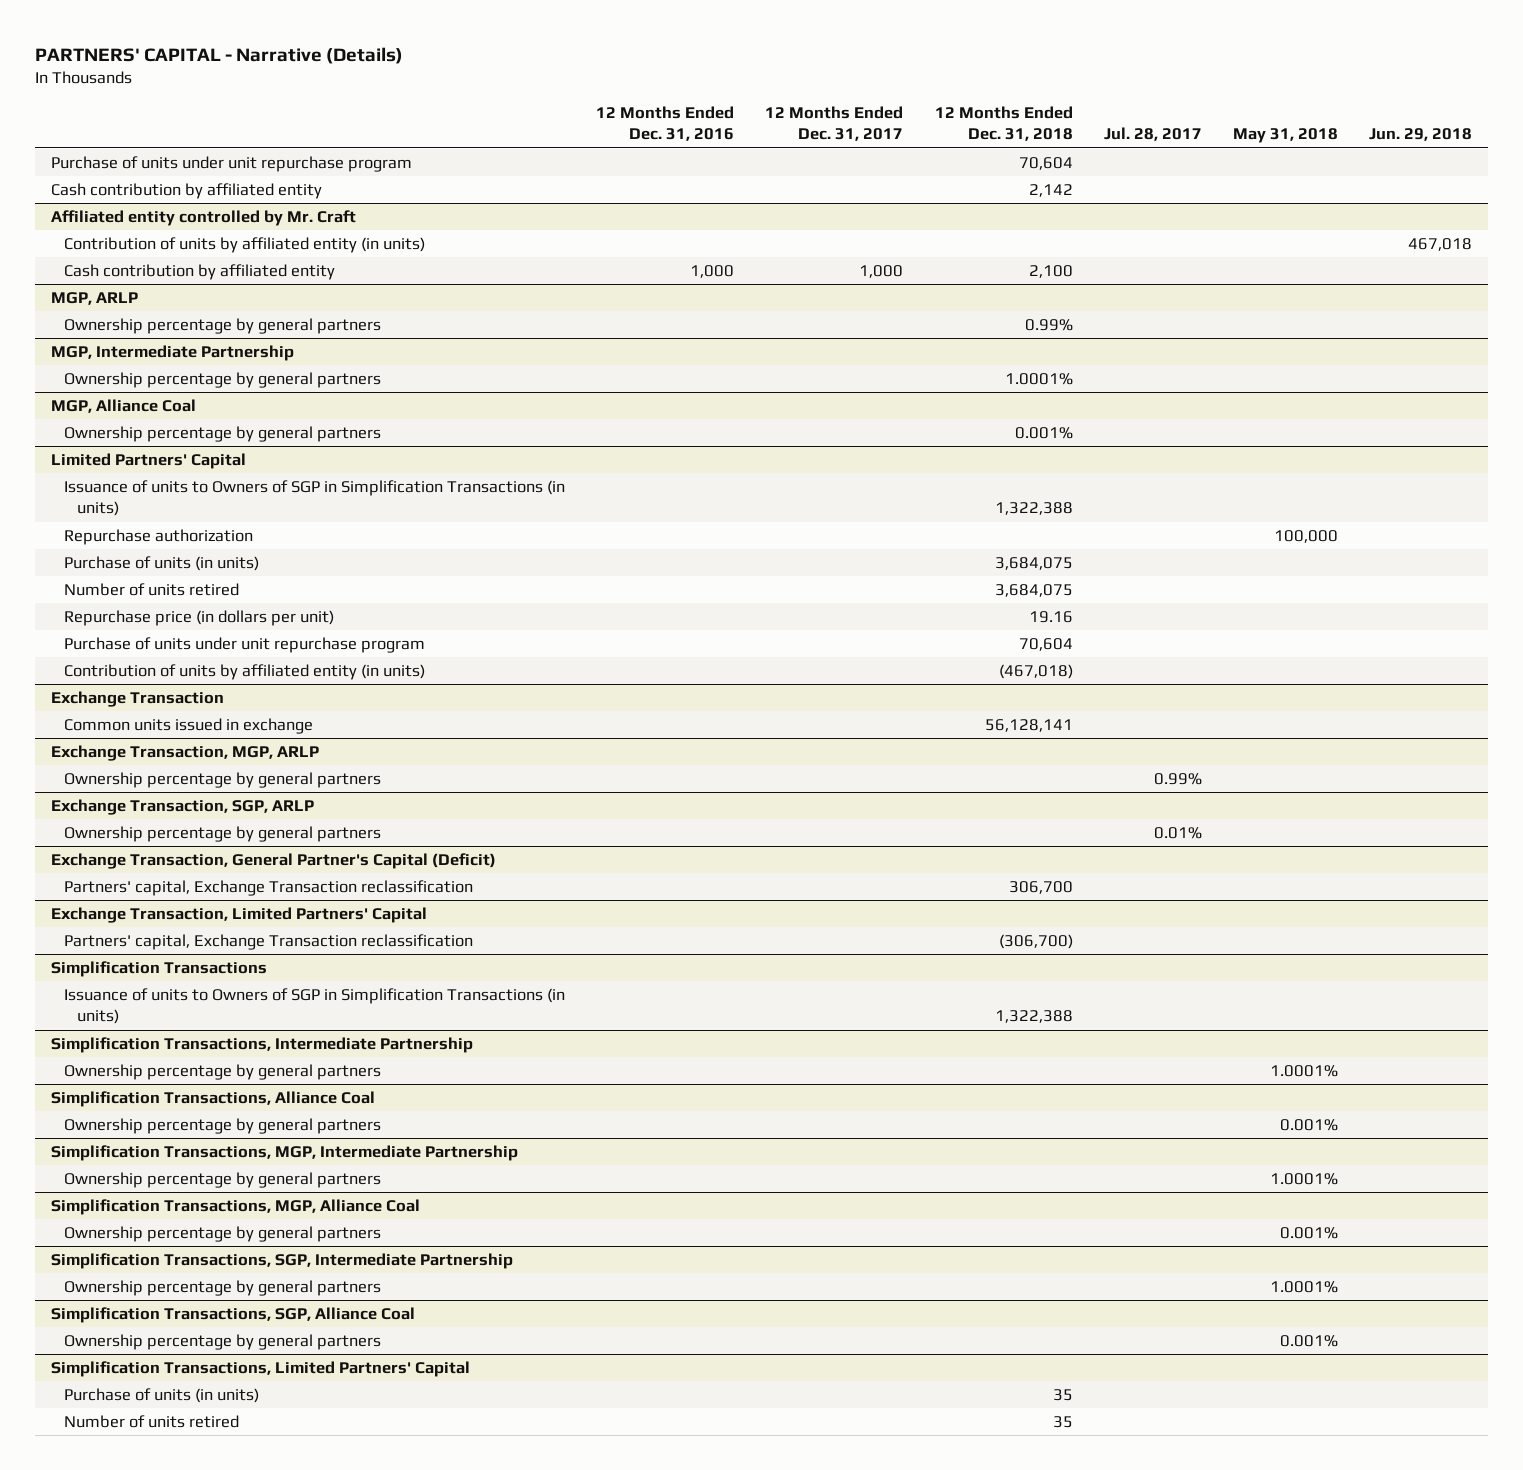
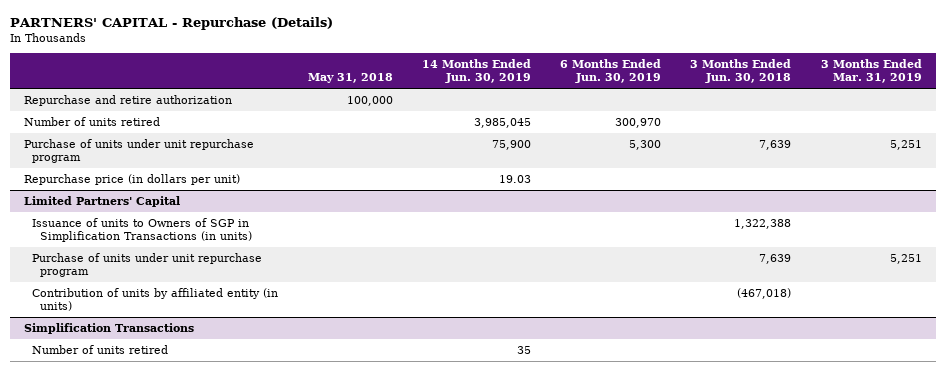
- PARTNERS' CAPITAL - Narrative (Details)
+ PARTNERS' CAPITAL - Repurchase (Details)
- | 12 Months Ended Dec. 31, 2016 | 12 Months Ended Dec. 31, 2017 | 12 Months Ended Dec. 31, 2018 | Jul. 28, 2017 | May 31, 2018 | Jun. 29, 2018
+ | May 31, 2018 | 14 Months Ended Jun. 30, 2019 | 6 Months Ended Jun. 30, 2019 | 3 Months Ended Jun. 30, 2018 | 3 Months Ended Mar. 31, 2019
+ Repurchase and retire authorization | 100,000 | | | |
+ Number of units retired | | 3,985,045 | 300,970 | |
- Cash contribution by affiliated entity | | | 2,142 | | |
- Affiliated entity controlled by Mr. Craft
- Contribution of units by affiliated entity (in units) | | | | | | 467,018
- Cash contribution by affiliated entity | 1,000 | 1,000 | 2,100 | | |
- MGP, ARLP
- Ownership percentage by general partners | | | 0.99% | | |
- MGP, Intermediate Partnership
- Ownership percentage by general partners | | | 1.0001% | | |
- MGP, Alliance Coal
- Ownership percentage by general partners | | | 0.001% | | |
+ Repurchase price (in dollars per unit) | | 19.03 | | |
@ Limited Partners' Capital
- Repurchase authorization | | | | | 100,000 |
- Purchase of units (in units) | | | 3,684,075 | | |
- Number of units retired | | | 3,684,075 | | |
- Repurchase price (in dollars per unit) | | | 19.16 | | |
- Exchange Transaction
- Common units issued in exchange | | | 56,128,141 | | |
- Exchange Transaction, MGP, ARLP
- Ownership percentage by general partners | | | | 0.99% | |
- Exchange Transaction, SGP, ARLP
- Ownership percentage by general partners | | | | 0.01% | |
- Exchange Transaction, General Partner's Capital (Deficit)
- Partners' capital, Exchange Transaction reclassification | | | 306,700 | | |
- Exchange Transaction, Limited Partners' Capital
- Partners' capital, Exchange Transaction reclassification | | | (306,700) | | |
@ Simplification Transactions
- Issuance of units to Owners of SGP in Simplification Transactions (in units) | | | 1,322,388 | | |
- Simplification Transactions, Intermediate Partnership
- Ownership percentage by general partners | | | | | 1.0001% |
- Simplification Transactions, Alliance Coal
- Ownership percentage by general partners | | | | | 0.001% |
- Simplification Transactions, MGP, Intermediate Partnership
- Ownership percentage by general partners | | | | | 1.0001% |
- Simplification Transactions, MGP, Alliance Coal
- Ownership percentage by general partners | | | | | 0.001% |
- Simplification Transactions, SGP, Intermediate Partnership
- Ownership percentage by general partners | | | | | 1.0001% |
- Simplification Transactions, SGP, Alliance Coal
- Ownership percentage by general partners | | | | | 0.001% |
- Simplification Transactions, Limited Partners' Capital
- Purchase of units (in units) | | | 35 | | |
- Number of units retired | | | 35 | | |
@ Simplification Transactions
+ Number of units retired | | 35 | | |

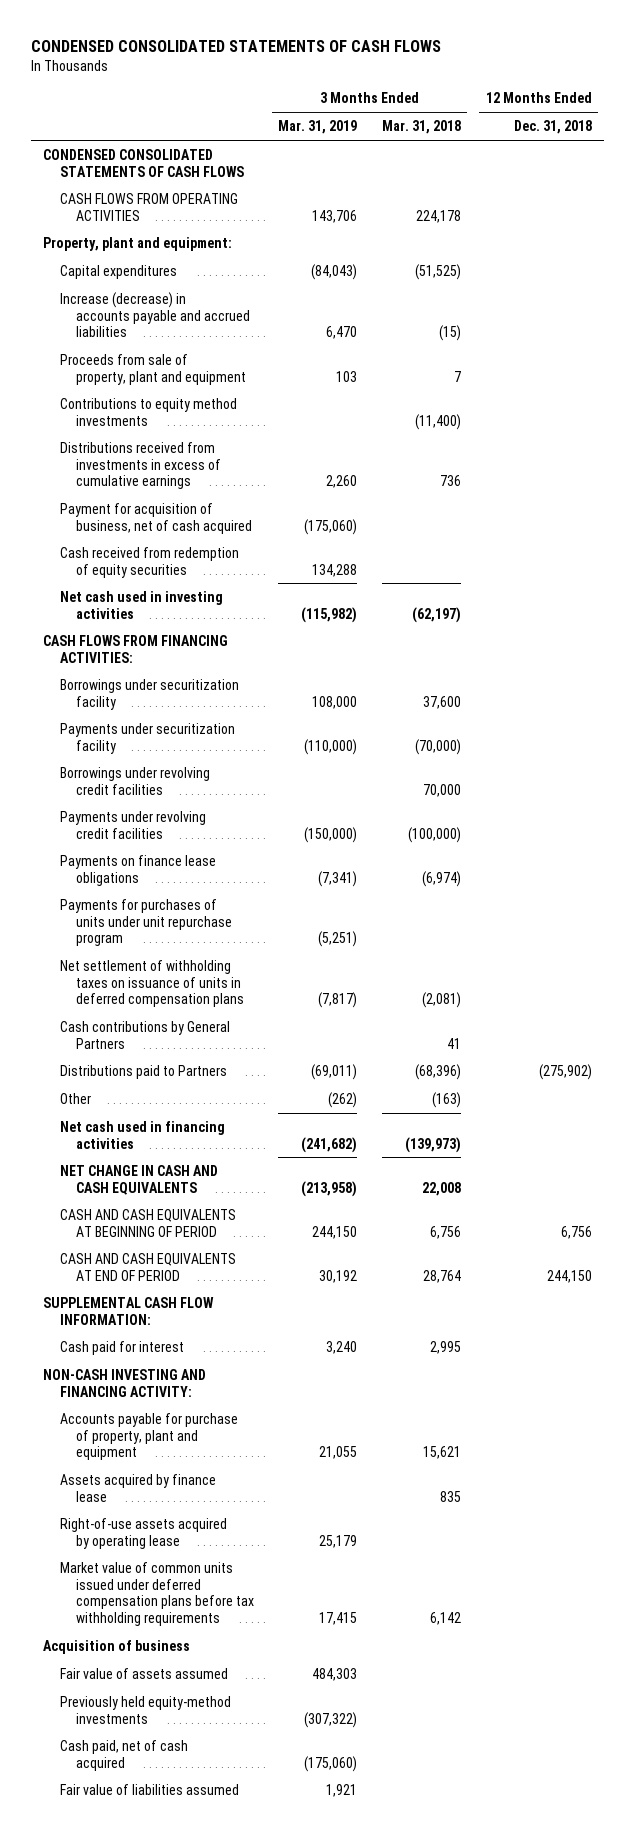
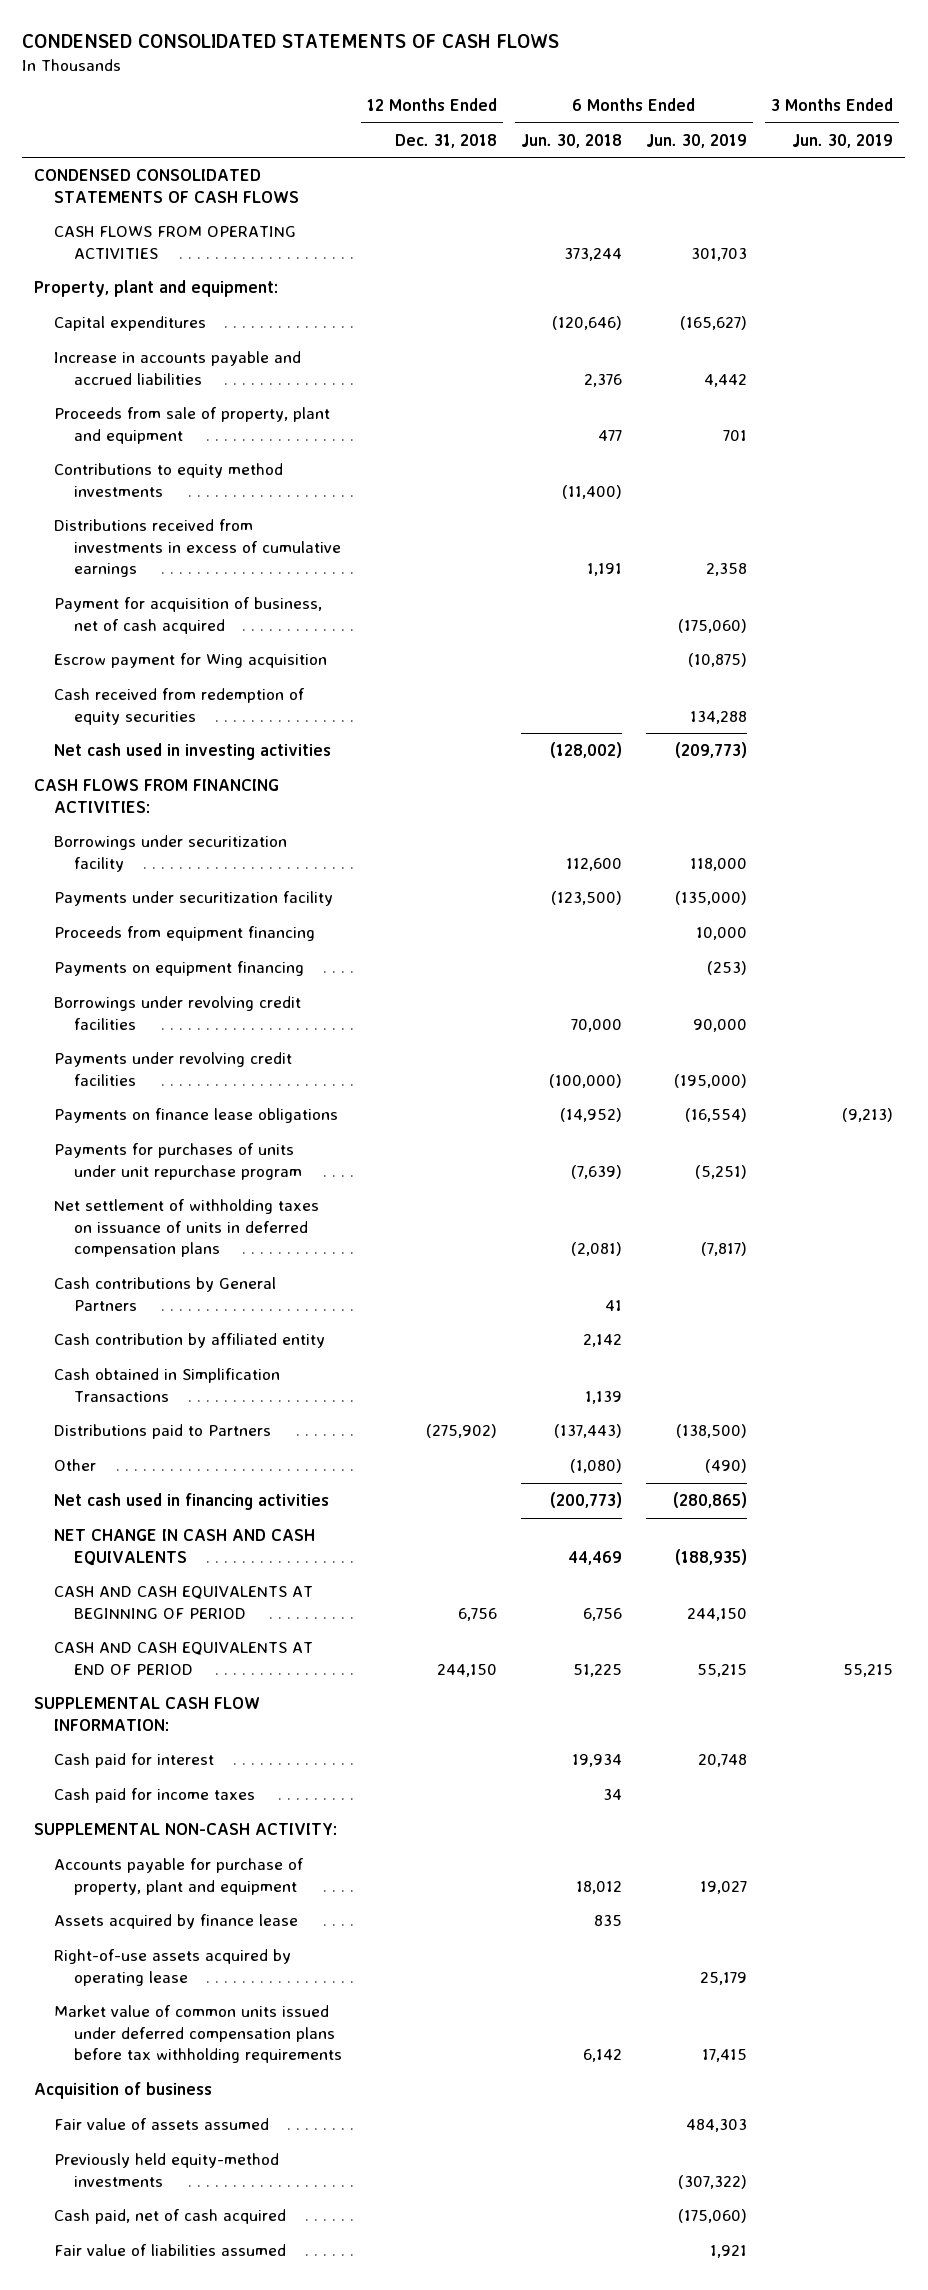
- | 3 Months Ended Mar. 31, 2019 | 3 Months Ended Mar. 31, 2018 | 12 Months Ended Dec. 31, 2018
+ | 12 Months Ended Dec. 31, 2018 | 6 Months Ended Jun. 30, 2018 | 6 Months Ended Jun. 30, 2019 | 3 Months Ended Jun. 30, 2019
- Increase (decrease) in accounts payable and accrued liabilities | 6,470 | (15) |
+ Increase in accounts payable and accrued liabilities | | 2,376 | 4,442 |
+ Escrow payment for Wing acquisition | | | (10,875) |
+ Proceeds from equipment financing | | | 10,000 |
+ Payments on equipment financing | | | (253) |
+ Cash contribution by affiliated entity | | 2,142 | |
+ Cash obtained in Simplification Transactions | | 1,139 | |
- NON-CASH INVESTING AND FINANCING ACTIVITY:
+ Cash paid for income taxes | | 34 | |
+ SUPPLEMENTAL NON-CASH ACTIVITY:

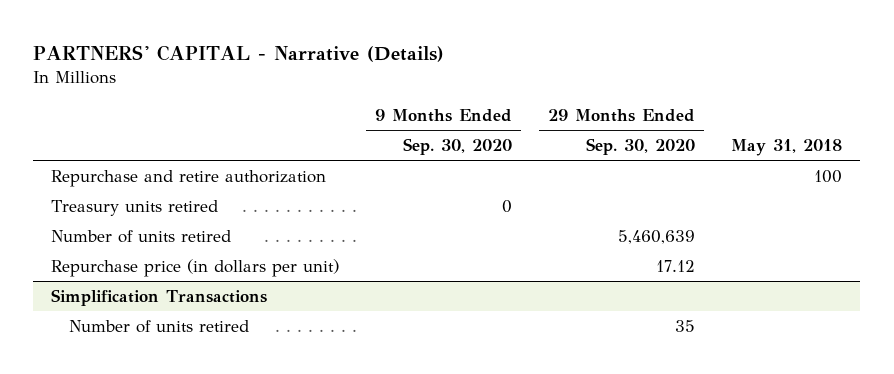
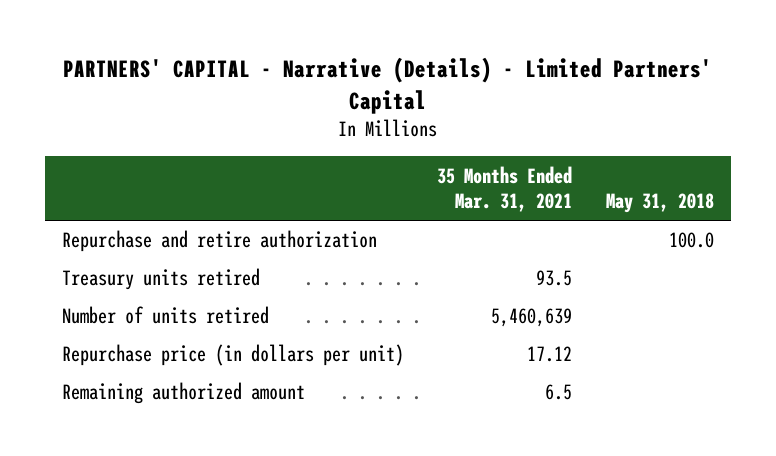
- PARTNERS' CAPITAL - Narrative (Details)
+ PARTNERS' CAPITAL - Narrative (Details) - Limited Partners' Capital
- | 9 Months Ended Sep. 30, 2020 | 29 Months Ended Sep. 30, 2020 | May 31, 2018
+ | 35 Months Ended Mar. 31, 2021 | May 31, 2018
- Repurchase and retire authorization | | | 100
+ Repurchase and retire authorization | | 100.0
- Simplification Transactions
- Number of units retired | | 35 |
+ Remaining authorized amount | 6.5 |

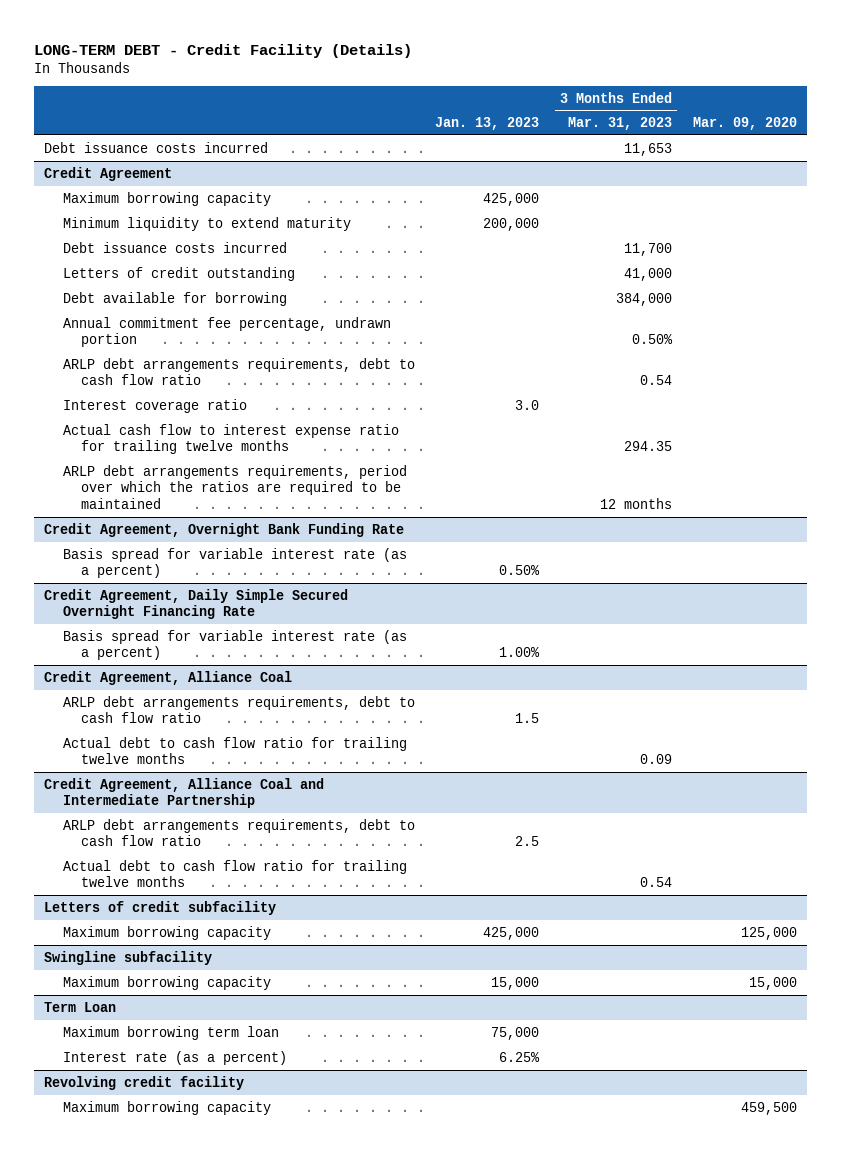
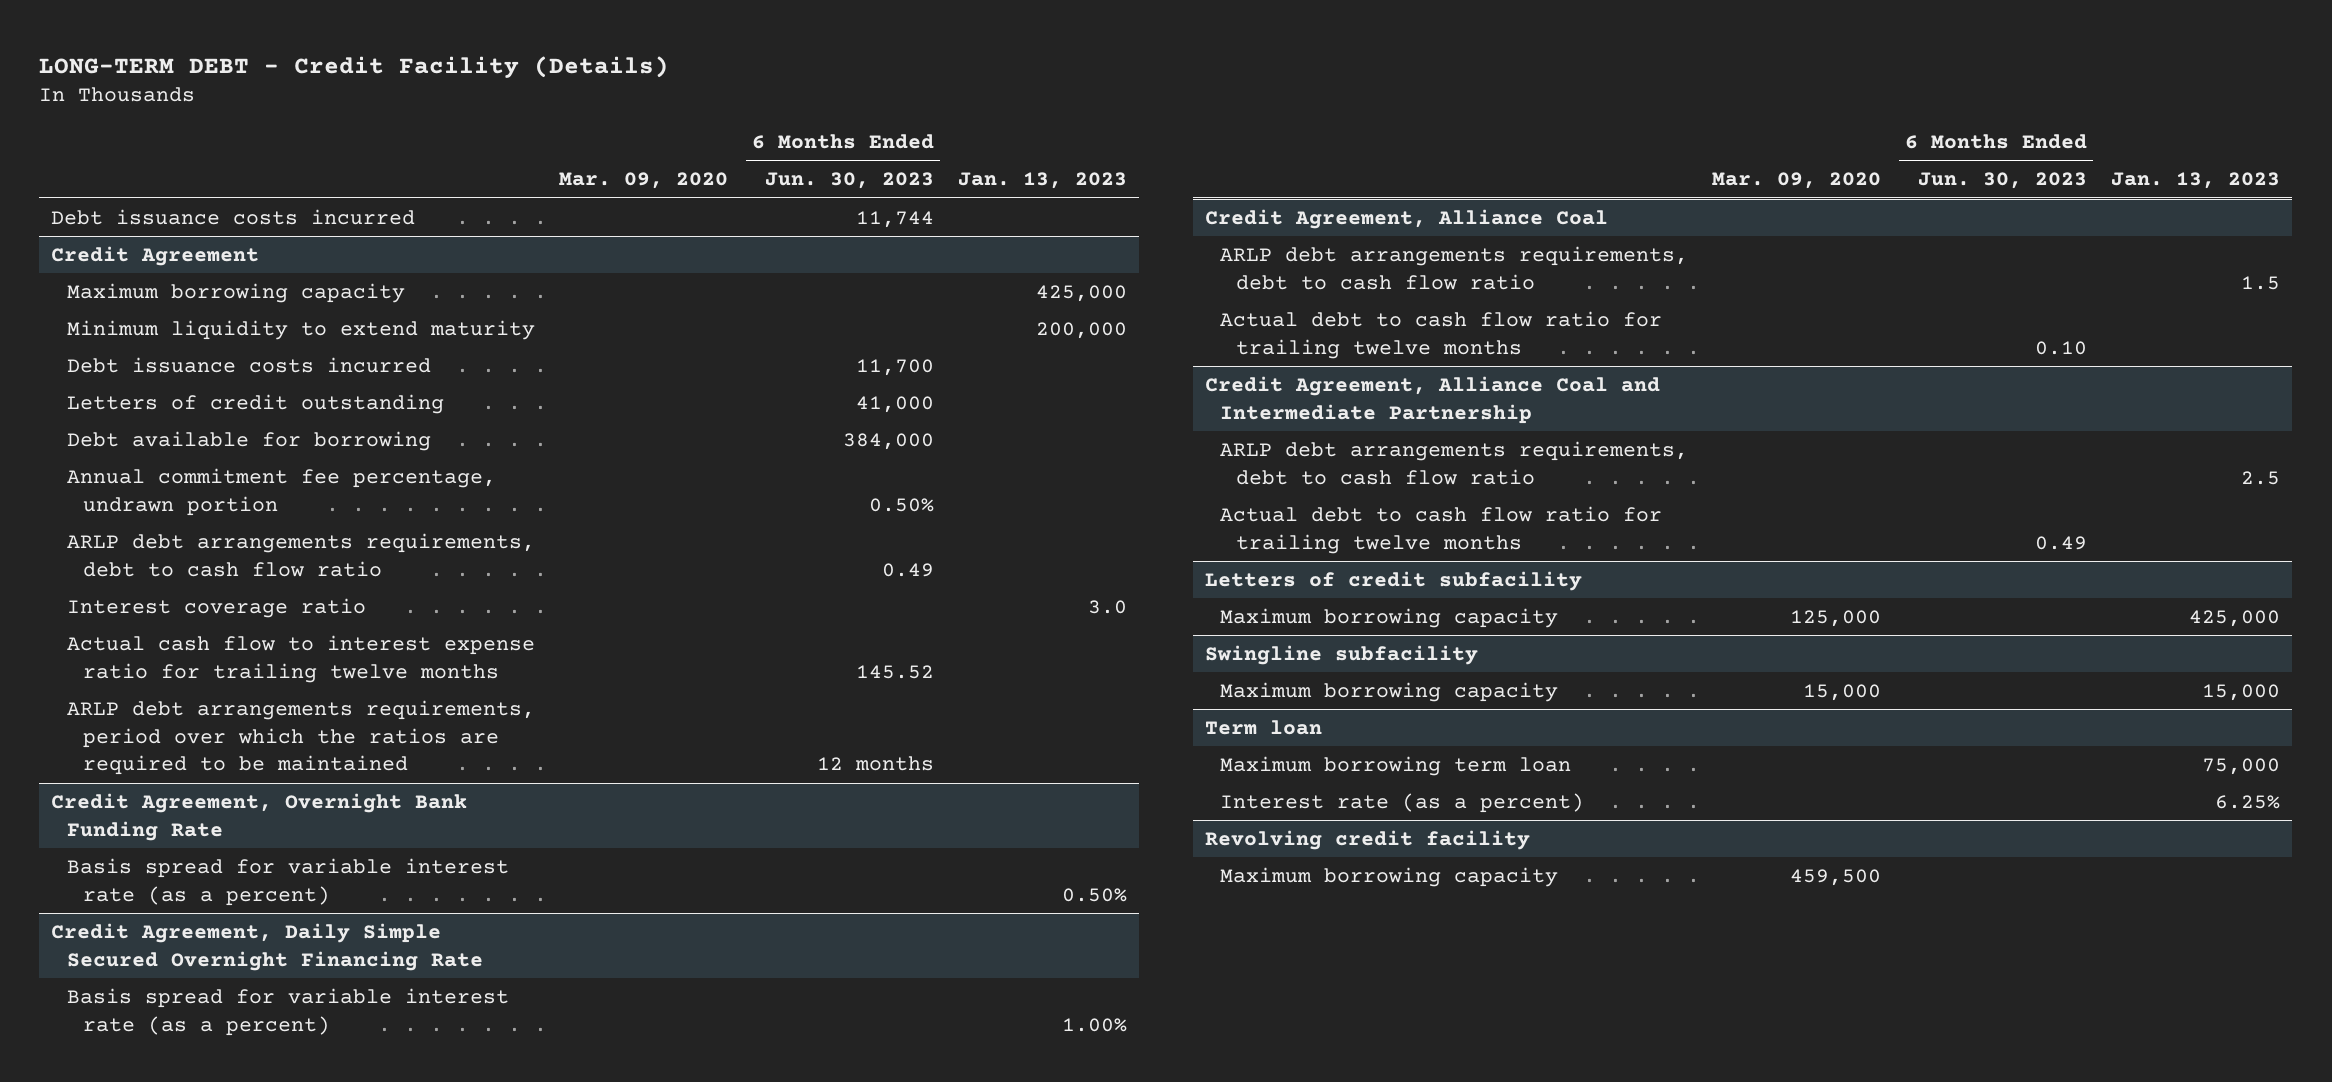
- | Jan. 13, 2023 | 3 Months Ended Mar. 31, 2023 | Mar. 09, 2020
+ | Mar. 09, 2020 | 6 Months Ended Jun. 30, 2023 | Jan. 13, 2023
- Term Loan
+ Term loan

